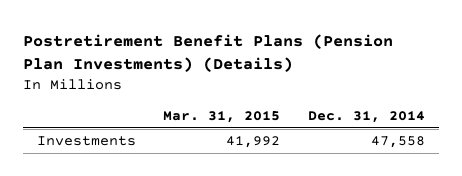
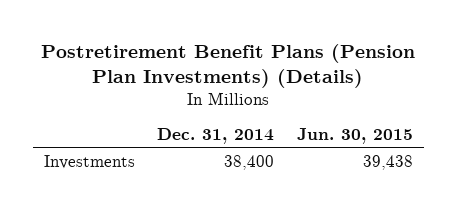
- | Mar. 31, 2015 | Dec. 31, 2014
+ | Dec. 31, 2014 | Jun. 30, 2015
- Investments | 41,992 | 47,558
+ Investments | 38,400 | 39,438

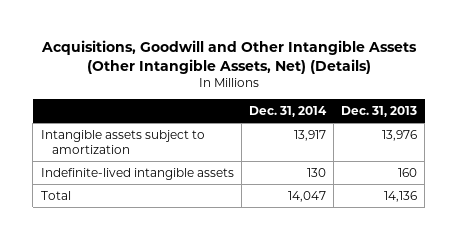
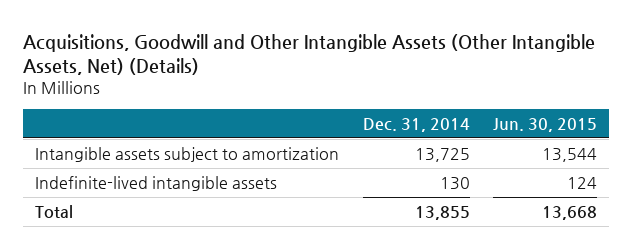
- | Dec. 31, 2014 | Dec. 31, 2013
+ | Dec. 31, 2014 | Jun. 30, 2015
- Intangible assets subject to amortization | 13,917 | 13,976
+ Intangible assets subject to amortization | 13,725 | 13,544
- Total | 14,047 | 14,136
+ Total | 13,855 | 13,668

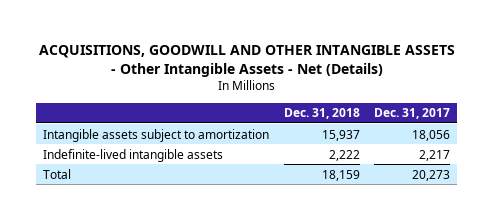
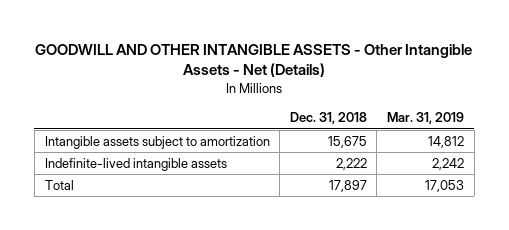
- ACQUISITIONS, GOODWILL AND OTHER INTANGIBLE ASSETS - Other Intangible Assets - Net (Details)
+ GOODWILL AND OTHER INTANGIBLE ASSETS - Other Intangible Assets - Net (Details)
- | Dec. 31, 2018 | Dec. 31, 2017
+ | Dec. 31, 2018 | Mar. 31, 2019
- Intangible assets subject to amortization | 15,937 | 18,056
+ Intangible assets subject to amortization | 15,675 | 14,812
- Total | 18,159 | 20,273
+ Total | 17,897 | 17,053

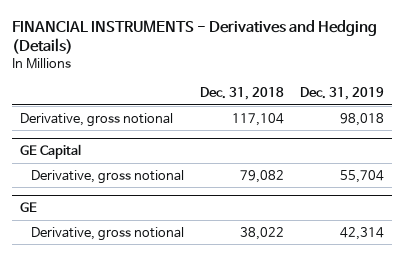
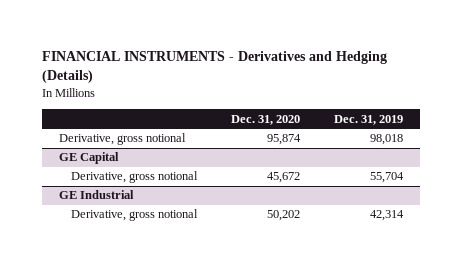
- | Dec. 31, 2018 | Dec. 31, 2019
+ | Dec. 31, 2020 | Dec. 31, 2019
- GE
+ GE Industrial

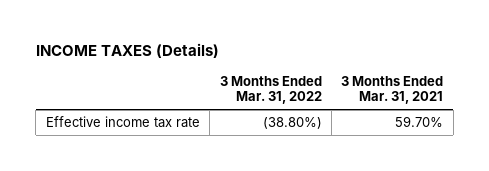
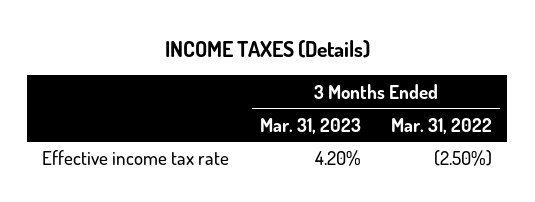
- | 3 Months Ended Mar. 31, 2022 | 3 Months Ended Mar. 31, 2021
+ | 3 Months Ended Mar. 31, 2023 | 3 Months Ended Mar. 31, 2022
- Effective income tax rate | (38.80%) | 59.70%
+ Effective income tax rate | 4.20% | (2.50%)

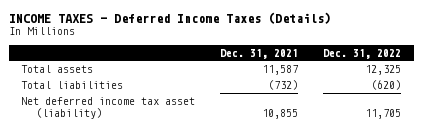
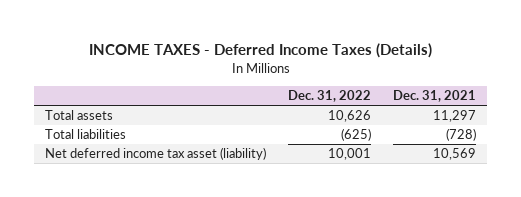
- | Dec. 31, 2021 | Dec. 31, 2022
+ | Dec. 31, 2022 | Dec. 31, 2021
- Total assets | 11,587 | 12,325
- Total liabilities | (732) | (620)
- Net deferred income tax asset (liability) | 10,855 | 11,705
+ Total assets | 10,626 | 11,297
+ Total liabilities | (625) | (728)
+ Net deferred income tax asset (liability) | 10,001 | 10,569

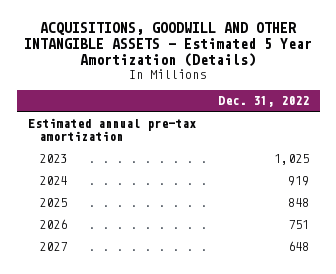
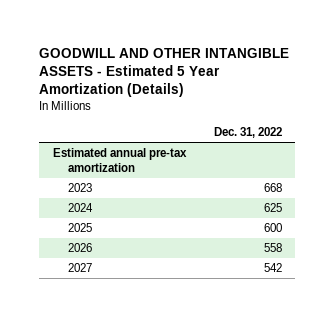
- ACQUISITIONS, GOODWILL AND OTHER INTANGIBLE ASSETS - Estimated 5 Year Amortization (Details)
+ GOODWILL AND OTHER INTANGIBLE ASSETS - Estimated 5 Year Amortization (Details)
- 2023 | 1,025
- 2024 | 919
- 2025 | 848
- 2026 | 751
- 2027 | 648
+ 2023 | 668
+ 2024 | 625
+ 2025 | 600
+ 2026 | 558
+ 2027 | 542

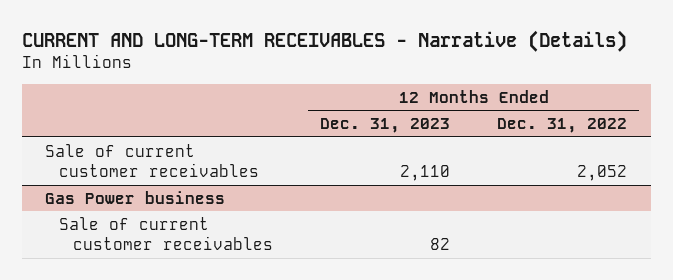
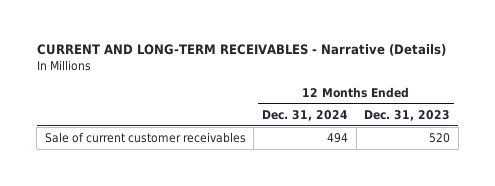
- | 12 Months Ended Dec. 31, 2023 | 12 Months Ended Dec. 31, 2022
+ | 12 Months Ended Dec. 31, 2024 | 12 Months Ended Dec. 31, 2023
- Sale of current customer receivables | 2,110 | 2,052
- Gas Power business
- Sale of current customer receivables | 82 |
+ Sale of current customer receivables | 494 | 520

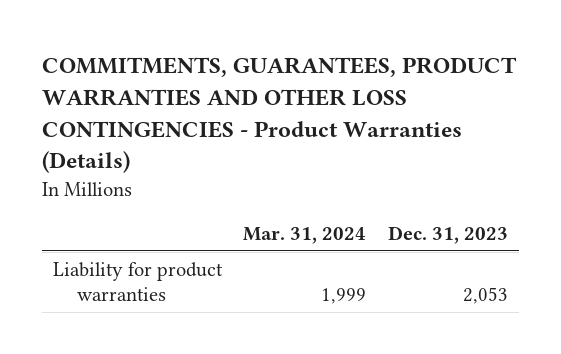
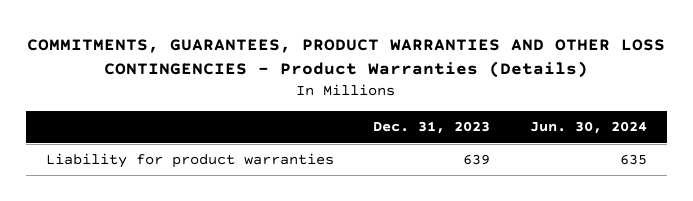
- | Mar. 31, 2024 | Dec. 31, 2023
+ | Dec. 31, 2023 | Jun. 30, 2024
- Liability for product warranties | 1,999 | 2,053
+ Liability for product warranties | 639 | 635

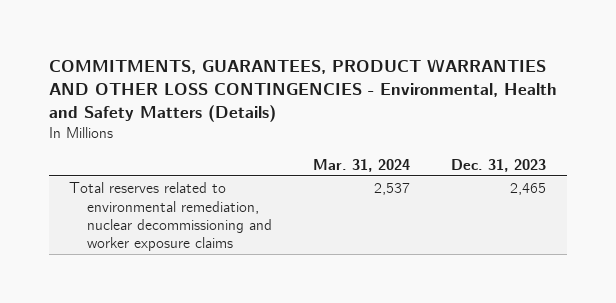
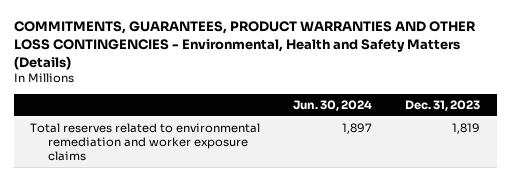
- | Mar. 31, 2024 | Dec. 31, 2023
+ | Jun. 30, 2024 | Dec. 31, 2023
- Total reserves related to environmental remediation, nuclear decommissioning and worker exposure claims | 2,537 | 2,465
+ Total reserves related to environmental remediation and worker exposure claims | 1,897 | 1,819

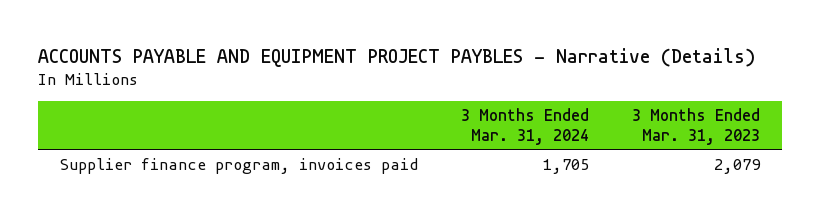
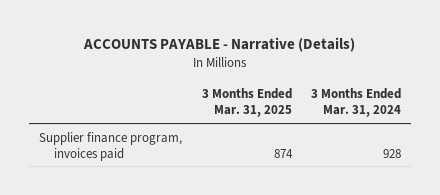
- ACCOUNTS PAYABLE AND EQUIPMENT PROJECT PAYBLES - Narrative (Details)
+ ACCOUNTS PAYABLE - Narrative (Details)
- | 3 Months Ended Mar. 31, 2024 | 3 Months Ended Mar. 31, 2023
+ | 3 Months Ended Mar. 31, 2025 | 3 Months Ended Mar. 31, 2024
- Supplier finance program, invoices paid | 1,705 | 2,079
+ Supplier finance program, invoices paid | 874 | 928

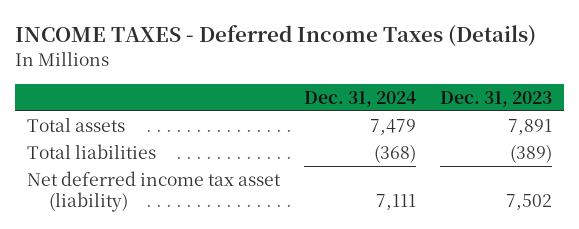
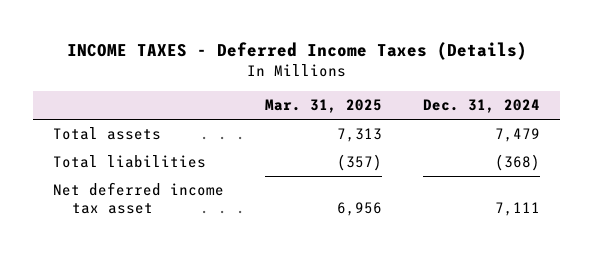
- | Dec. 31, 2024 | Dec. 31, 2023
+ | Mar. 31, 2025 | Dec. 31, 2024
- Net deferred income tax asset (liability) | 7,111 | 7,502
+ Net deferred income tax asset | 6,956 | 7,111

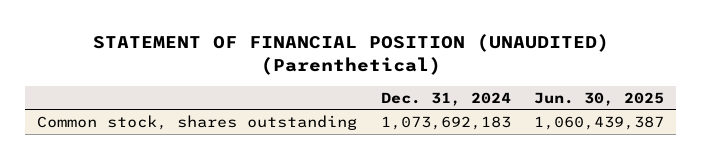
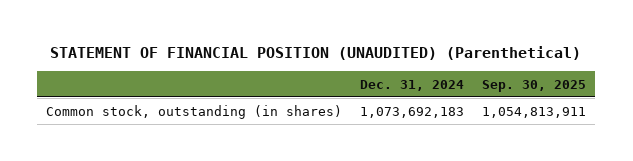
- | Dec. 31, 2024 | Jun. 30, 2025
+ | Dec. 31, 2024 | Sep. 30, 2025
- Common stock, shares outstanding | 1,073,692,183 | 1,060,439,387
+ Common stock, outstanding (in shares) | 1,073,692,183 | 1,054,813,911

